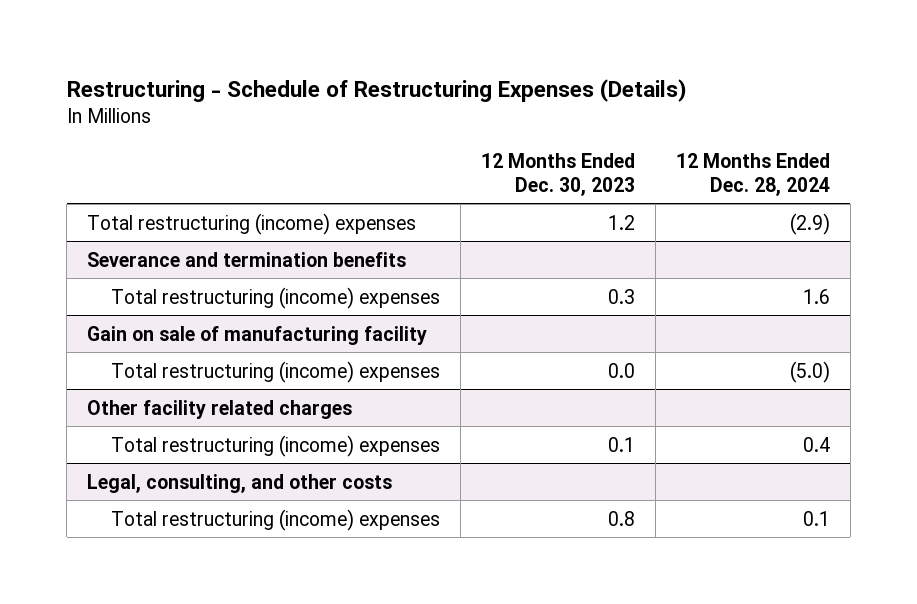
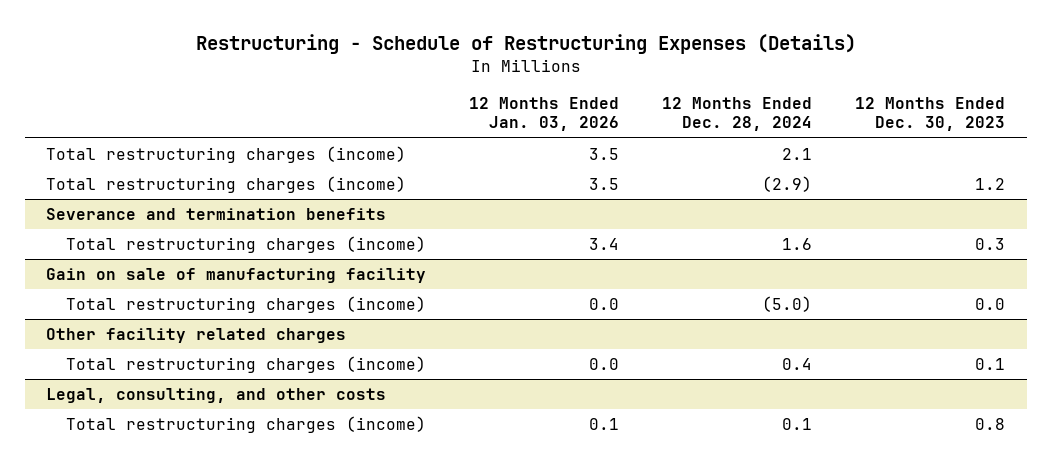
- | 12 Months Ended Dec. 30, 2023 | 12 Months Ended Dec. 28, 2024
+ | 12 Months Ended Jan. 03, 2026 | 12 Months Ended Dec. 28, 2024 | 12 Months Ended Dec. 30, 2023
- Total restructuring (income) expenses | 1.2 | (2.9)
+ Total restructuring charges (income) | 3.5 | 2.1 |
+ Total restructuring charges (income) | 3.5 | (2.9) | 1.2
@ Severance and termination benefits
- Total restructuring (income) expenses | 0.3 | 1.6
+ Total restructuring charges (income) | 3.4 | 1.6 | 0.3
@ Gain on sale of manufacturing facility
- Total restructuring (income) expenses | 0.0 | (5.0)
+ Total restructuring charges (income) | 0.0 | (5.0) | 0.0
@ Other facility related charges
- Total restructuring (income) expenses | 0.1 | 0.4
+ Total restructuring charges (income) | 0.0 | 0.4 | 0.1
@ Legal, consulting, and other costs
- Total restructuring (income) expenses | 0.8 | 0.1
+ Total restructuring charges (income) | 0.1 | 0.1 | 0.8

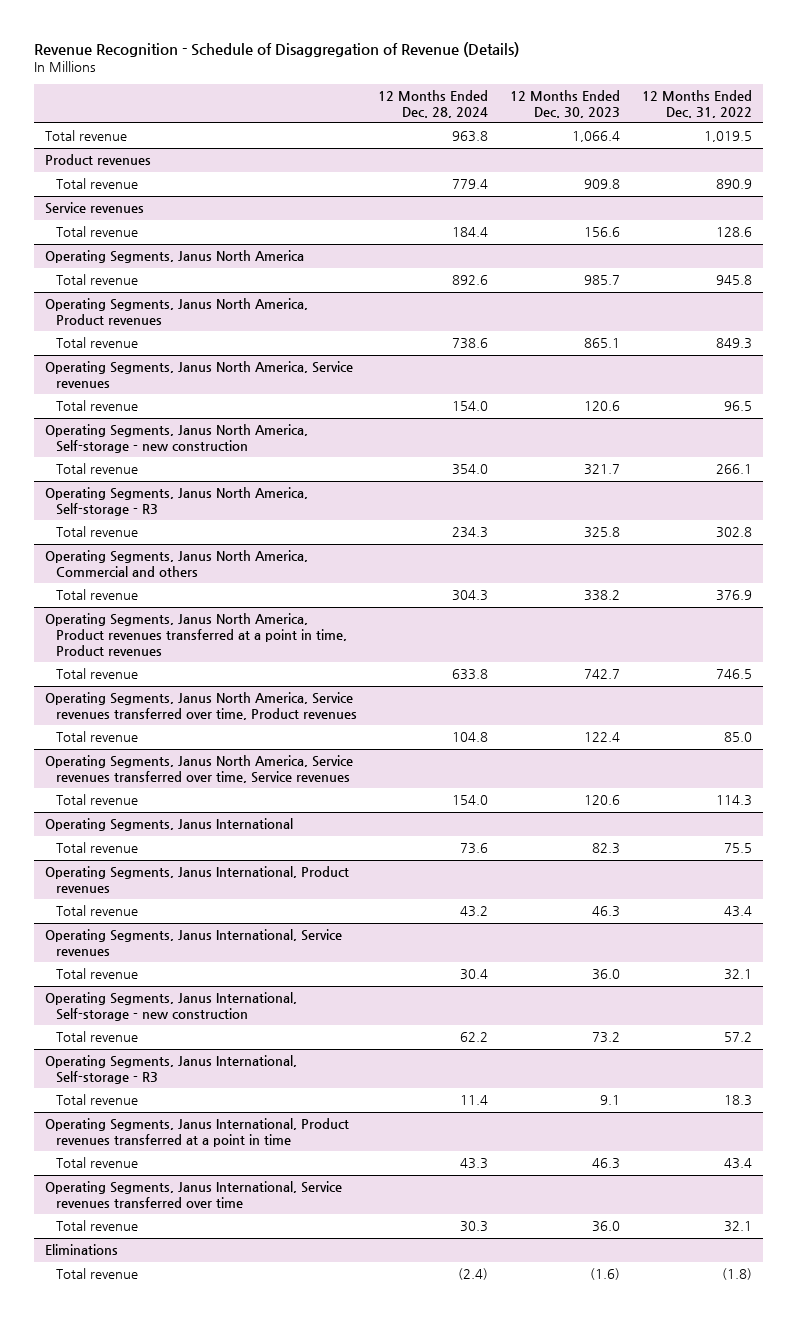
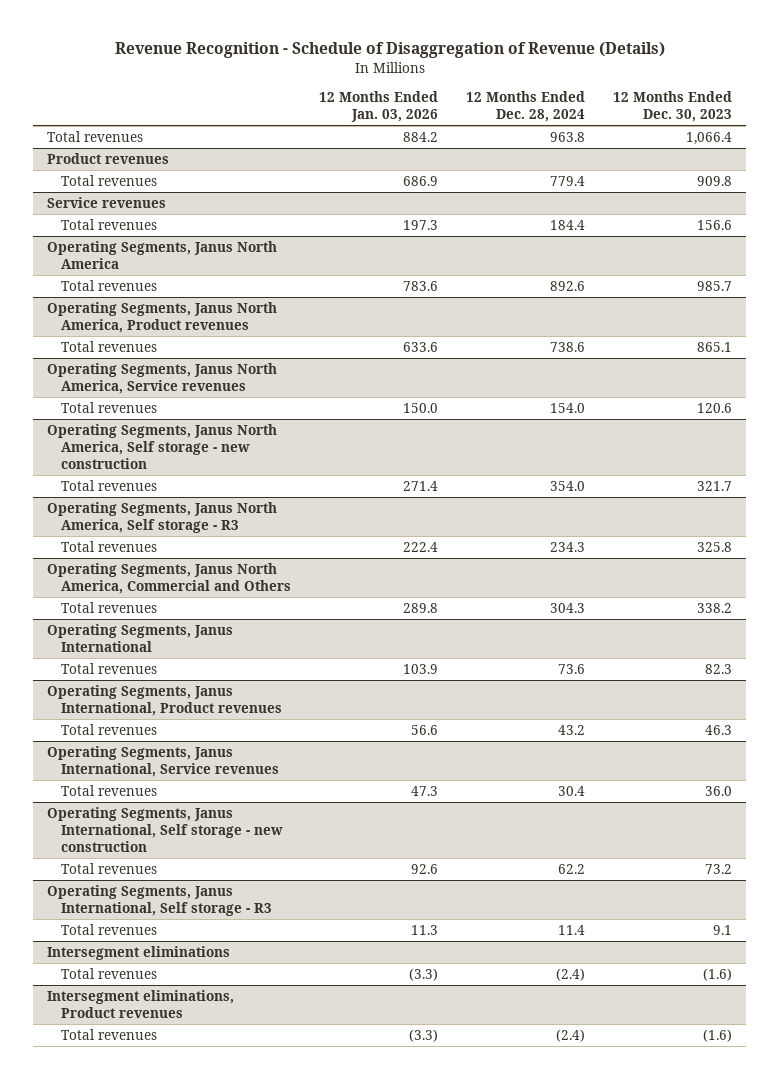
- | 12 Months Ended Dec. 28, 2024 | 12 Months Ended Dec. 30, 2023 | 12 Months Ended Dec. 31, 2022
+ | 12 Months Ended Jan. 03, 2026 | 12 Months Ended Dec. 28, 2024 | 12 Months Ended Dec. 30, 2023
- Total revenue | 963.8 | 1,066.4 | 1,019.5
+ Total revenues | 884.2 | 963.8 | 1,066.4
@ Product revenues
- Total revenue | 779.4 | 909.8 | 890.9
+ Total revenues | 686.9 | 779.4 | 909.8
@ Service revenues
- Total revenue | 184.4 | 156.6 | 128.6
+ Total revenues | 197.3 | 184.4 | 156.6
@ Operating Segments, Janus North America
- Total revenue | 892.6 | 985.7 | 945.8
+ Total revenues | 783.6 | 892.6 | 985.7
@ Operating Segments, Janus North America, Product revenues
- Total revenue | 738.6 | 865.1 | 849.3
+ Total revenues | 633.6 | 738.6 | 865.1
@ Operating Segments, Janus North America, Service revenues
- Total revenue | 154.0 | 120.6 | 96.5
- Operating Segments, Janus North America, Self-storage - new construction
- Total revenue | 354.0 | 321.7 | 266.1
- Operating Segments, Janus North America, Self-storage - R3
- Total revenue | 234.3 | 325.8 | 302.8
- Operating Segments, Janus North America, Commercial and others
- Total revenue | 304.3 | 338.2 | 376.9
- Operating Segments, Janus North America, Product revenues transferred at a point in time, Product revenues
- Total revenue | 633.8 | 742.7 | 746.5
- Operating Segments, Janus North America, Service revenues transferred over time, Product revenues
- Total revenue | 104.8 | 122.4 | 85.0
- Operating Segments, Janus North America, Service revenues transferred over time, Service revenues
- Total revenue | 154.0 | 120.6 | 114.3
@ Operating Segments, Janus North America, Service revenues
+ Total revenues | 150.0 | 154.0 | 120.6
+ Operating Segments, Janus North America, Self storage - new construction
+ Total revenues | 271.4 | 354.0 | 321.7
+ Operating Segments, Janus North America, Self storage - R3
+ Total revenues | 222.4 | 234.3 | 325.8
+ Operating Segments, Janus North America, Commercial and Others
+ Total revenues | 289.8 | 304.3 | 338.2
@ Operating Segments, Janus International
- Total revenue | 73.6 | 82.3 | 75.5
+ Total revenues | 103.9 | 73.6 | 82.3
@ Operating Segments, Janus International, Product revenues
- Total revenue | 43.2 | 46.3 | 43.4
+ Total revenues | 56.6 | 43.2 | 46.3
@ Operating Segments, Janus International, Service revenues
- Total revenue | 30.4 | 36.0 | 32.1
- Operating Segments, Janus International, Self-storage - new construction
- Total revenue | 62.2 | 73.2 | 57.2
- Operating Segments, Janus International, Self-storage - R3
- Total revenue | 11.4 | 9.1 | 18.3
- Operating Segments, Janus International, Product revenues transferred at a point in time
- Total revenue | 43.3 | 46.3 | 43.4
- Operating Segments, Janus International, Service revenues transferred over time
- Total revenue | 30.3 | 36.0 | 32.1
- Eliminations
- Total revenue | (2.4) | (1.6) | (1.8)
@ Operating Segments, Janus International, Service revenues
+ Total revenues | 47.3 | 30.4 | 36.0
+ Operating Segments, Janus International, Self storage - new construction
+ Total revenues | 92.6 | 62.2 | 73.2
+ Operating Segments, Janus International, Self storage - R3
+ Total revenues | 11.3 | 11.4 | 9.1
+ Intersegment eliminations
+ Total revenues | (3.3) | (2.4) | (1.6)
+ Intersegment eliminations, Product revenues
+ Total revenues | (3.3) | (2.4) | (1.6)

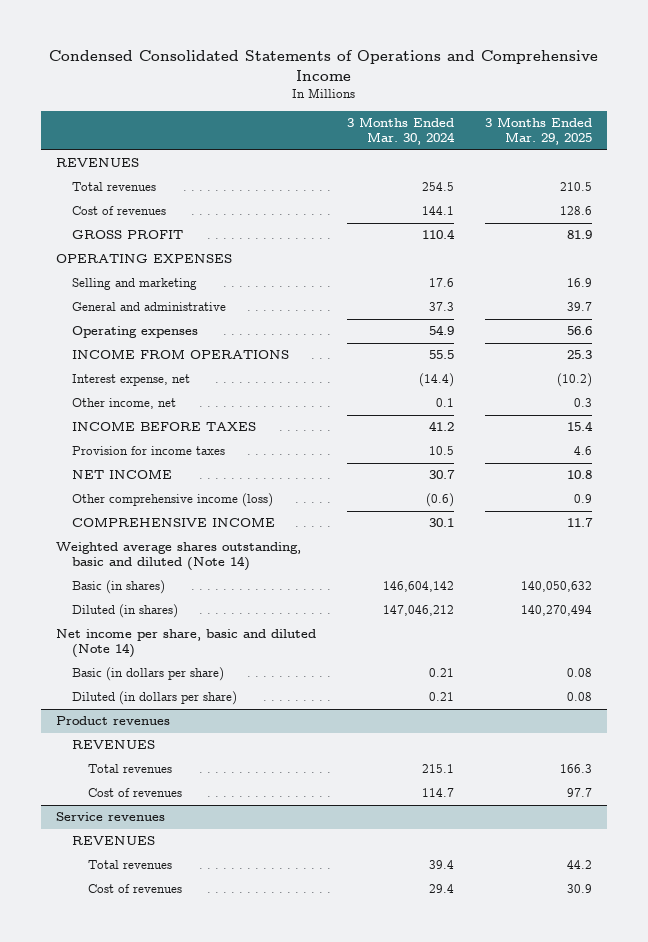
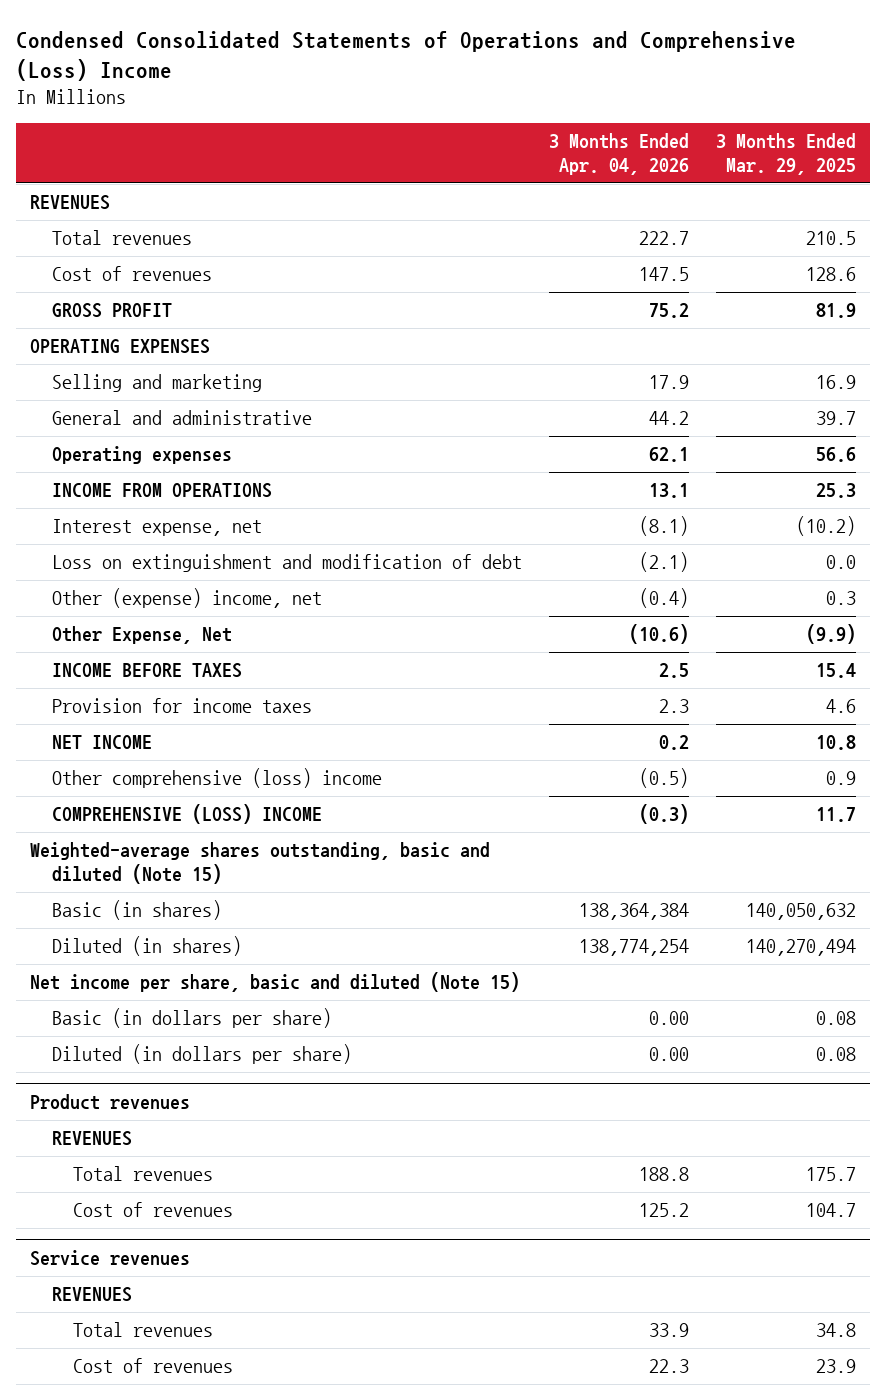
- Condensed Consolidated Statements of Operations and Comprehensive Income
+ Condensed Consolidated Statements of Operations and Comprehensive (Loss) Income
- | 3 Months Ended Mar. 30, 2024 | 3 Months Ended Mar. 29, 2025
+ | 3 Months Ended Apr. 04, 2026 | 3 Months Ended Mar. 29, 2025
- Other income, net | 0.1 | 0.3
+ Loss on extinguishment and modification of debt | (2.1) | 0.0
+ Other (expense) income, net | (0.4) | 0.3
+ Other Expense, Net | (10.6) | (9.9)
- Other comprehensive income (loss) | (0.6) | 0.9
- COMPREHENSIVE INCOME | 30.1 | 11.7
- Weighted average shares outstanding, basic and diluted (Note 14)
+ Other comprehensive (loss) income | (0.5) | 0.9
+ COMPREHENSIVE (LOSS) INCOME | (0.3) | 11.7
+ Weighted-average shares outstanding, basic and diluted (Note 15)
- Net income per share, basic and diluted (Note 14)
+ Net income per share, basic and diluted (Note 15)
@ Product revenues
- Total revenues | 215.1 | 166.3
- Cost of revenues | 114.7 | 97.7
+ Total revenues | 188.8 | 175.7
+ Cost of revenues | 125.2 | 104.7
@ Service revenues
- Total revenues | 39.4 | 44.2
- Cost of revenues | 29.4 | 30.9
+ Total revenues | 33.9 | 34.8
+ Cost of revenues | 22.3 | 23.9

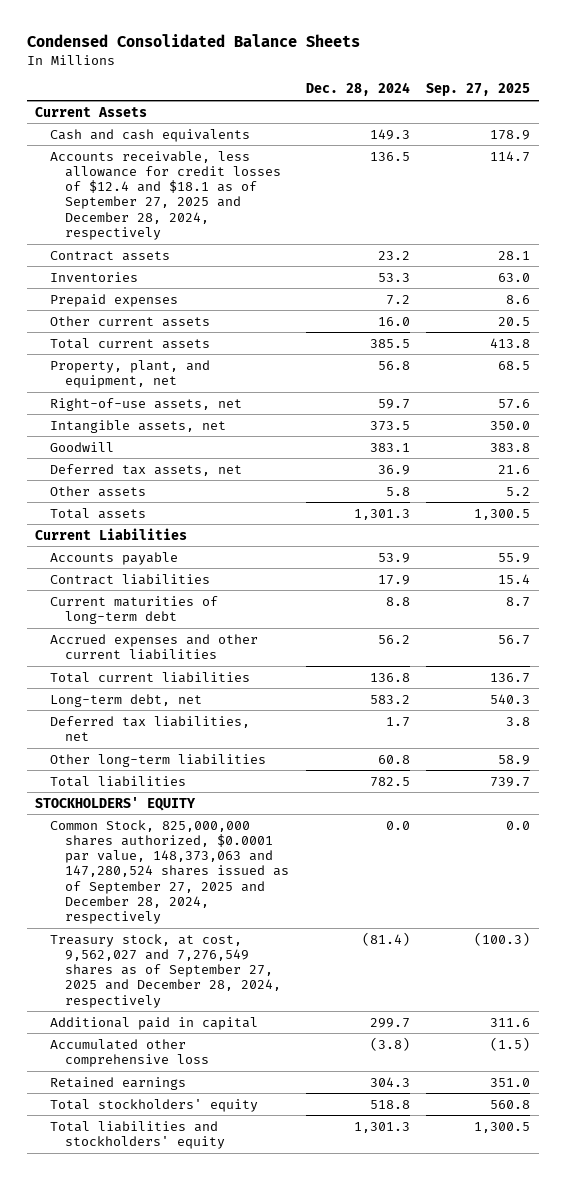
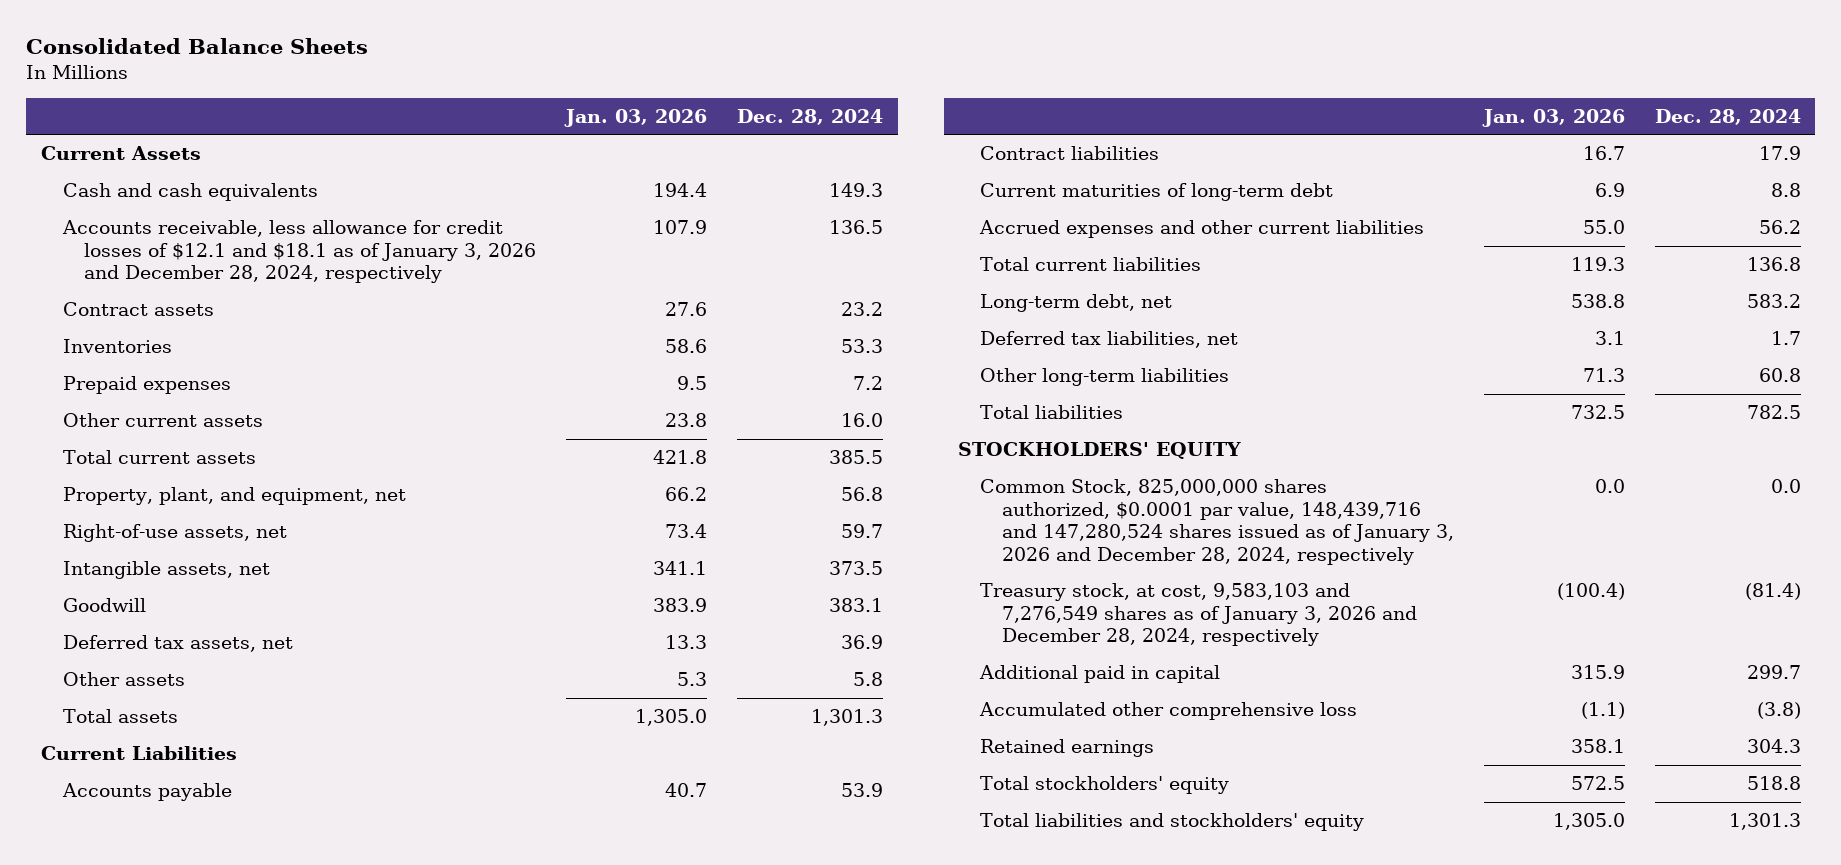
- Condensed Consolidated Balance Sheets
+ Consolidated Balance Sheets
- | Dec. 28, 2024 | Sep. 27, 2025
+ | Jan. 03, 2026 | Dec. 28, 2024
- Accounts receivable, less allowance for credit losses of $12.4 and $18.1 as of September 27, 2025 and December 28, 2024, respectively | 136.5 | 114.7
+ Accounts receivable, less allowance for credit losses of $12.1 and $18.1 as of January 3, 2026 and December 28, 2024, respectively | 107.9 | 136.5
- Common Stock, 825,000,000 shares authorized, $0.0001 par value, 148,373,063 and 147,280,524 shares issued as of September 27, 2025 and December 28, 2024, respectively | 0.0 | 0.0
- Treasury stock, at cost, 9,562,027 and 7,276,549 shares as of September 27, 2025 and December 28, 2024, respectively | (81.4) | (100.3)
+ Common Stock, 825,000,000 shares authorized, $0.0001 par value, 148,439,716 and 147,280,524 shares issued as of January 3, 2026 and December 28, 2024, respectively | 0.0 | 0.0
+ Treasury stock, at cost, 9,583,103 and 7,276,549 shares as of January 3, 2026 and December 28, 2024, respectively | (100.4) | (81.4)

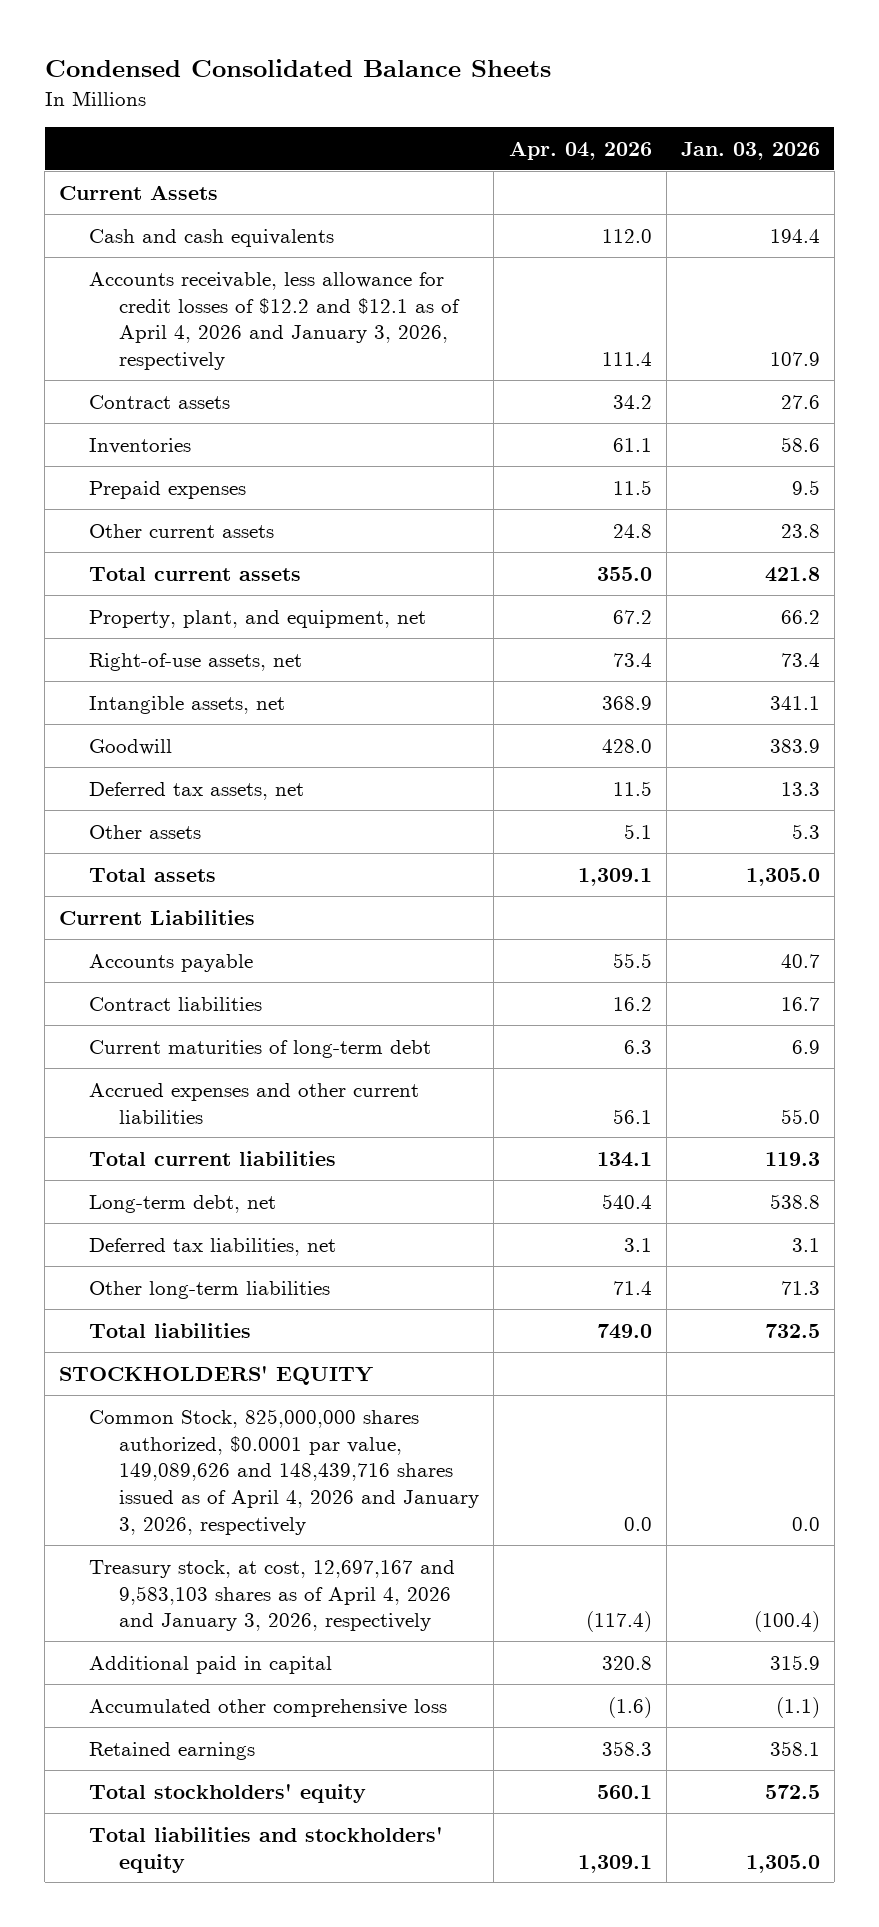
- Consolidated Balance Sheets
+ Condensed Consolidated Balance Sheets
- | Jan. 03, 2026 | Dec. 28, 2024
+ | Apr. 04, 2026 | Jan. 03, 2026
- Accounts receivable, less allowance for credit losses of $12.1 and $18.1 as of January 3, 2026 and December 28, 2024, respectively | 107.9 | 136.5
+ Accounts receivable, less allowance for credit losses of $12.2 and $12.1 as of April 4, 2026 and January 3, 2026, respectively | 111.4 | 107.9
- Common Stock, 825,000,000 shares authorized, $0.0001 par value, 148,439,716 and 147,280,524 shares issued as of January 3, 2026 and December 28, 2024, respectively | 0.0 | 0.0
- Treasury stock, at cost, 9,583,103 and 7,276,549 shares as of January 3, 2026 and December 28, 2024, respectively | (100.4) | (81.4)
+ Common Stock, 825,000,000 shares authorized, $0.0001 par value, 149,089,626 and 148,439,716 shares issued as of April 4, 2026 and January 3, 2026, respectively | 0.0 | 0.0
+ Treasury stock, at cost, 12,697,167 and 9,583,103 shares as of April 4, 2026 and January 3, 2026, respectively | (117.4) | (100.4)

